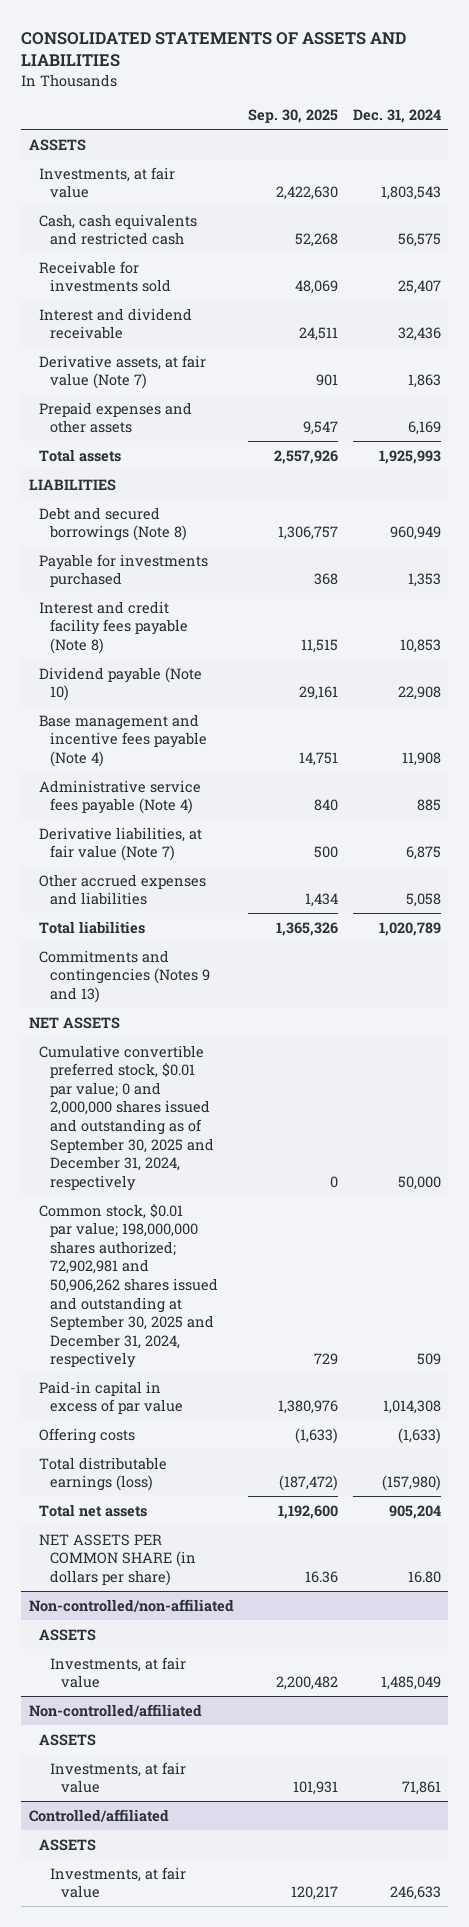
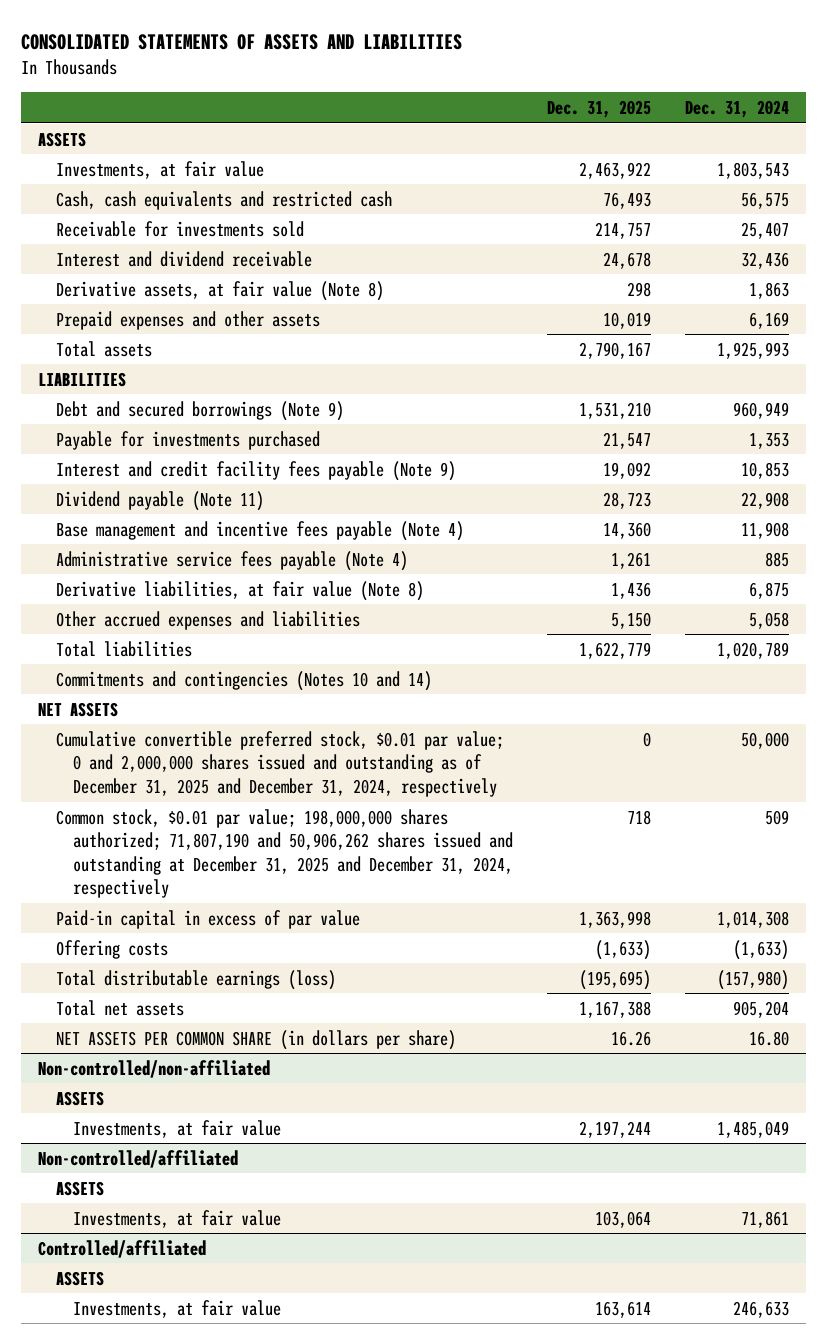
- | Sep. 30, 2025 | Dec. 31, 2024
+ | Dec. 31, 2025 | Dec. 31, 2024
- Derivative assets, at fair value (Note 7) | 901 | 1,863
+ Derivative assets, at fair value (Note 8) | 298 | 1,863
- Debt and secured borrowings (Note 8) | 1,306,757 | 960,949
+ Debt and secured borrowings (Note 9) | 1,531,210 | 960,949
- Interest and credit facility fees payable (Note 8) | 11,515 | 10,853
- Dividend payable (Note 10) | 29,161 | 22,908
+ Interest and credit facility fees payable (Note 9) | 19,092 | 10,853
+ Dividend payable (Note 11) | 28,723 | 22,908
- Derivative liabilities, at fair value (Note 7) | 500 | 6,875
+ Derivative liabilities, at fair value (Note 8) | 1,436 | 6,875
- Commitments and contingencies (Notes 9 and 13)
+ Commitments and contingencies (Notes 10 and 14)
- Cumulative convertible preferred stock, $0.01 par value; 0 and 2,000,000 shares issued and outstanding as of September 30, 2025 and December 31, 2024, respectively | 0 | 50,000
- Common stock, $0.01 par value; 198,000,000 shares authorized; 72,902,981 and 50,906,262 shares issued and outstanding at September 30, 2025 and December 31, 2024, respectively | 729 | 509
+ Cumulative convertible preferred stock, $0.01 par value; 0 and 2,000,000 shares issued and outstanding as of December 31, 2025 and December 31, 2024, respectively | 0 | 50,000
+ Common stock, $0.01 par value; 198,000,000 shares authorized; 71,807,190 and 50,906,262 shares issued and outstanding at December 31, 2025 and December 31, 2024, respectively | 718 | 509

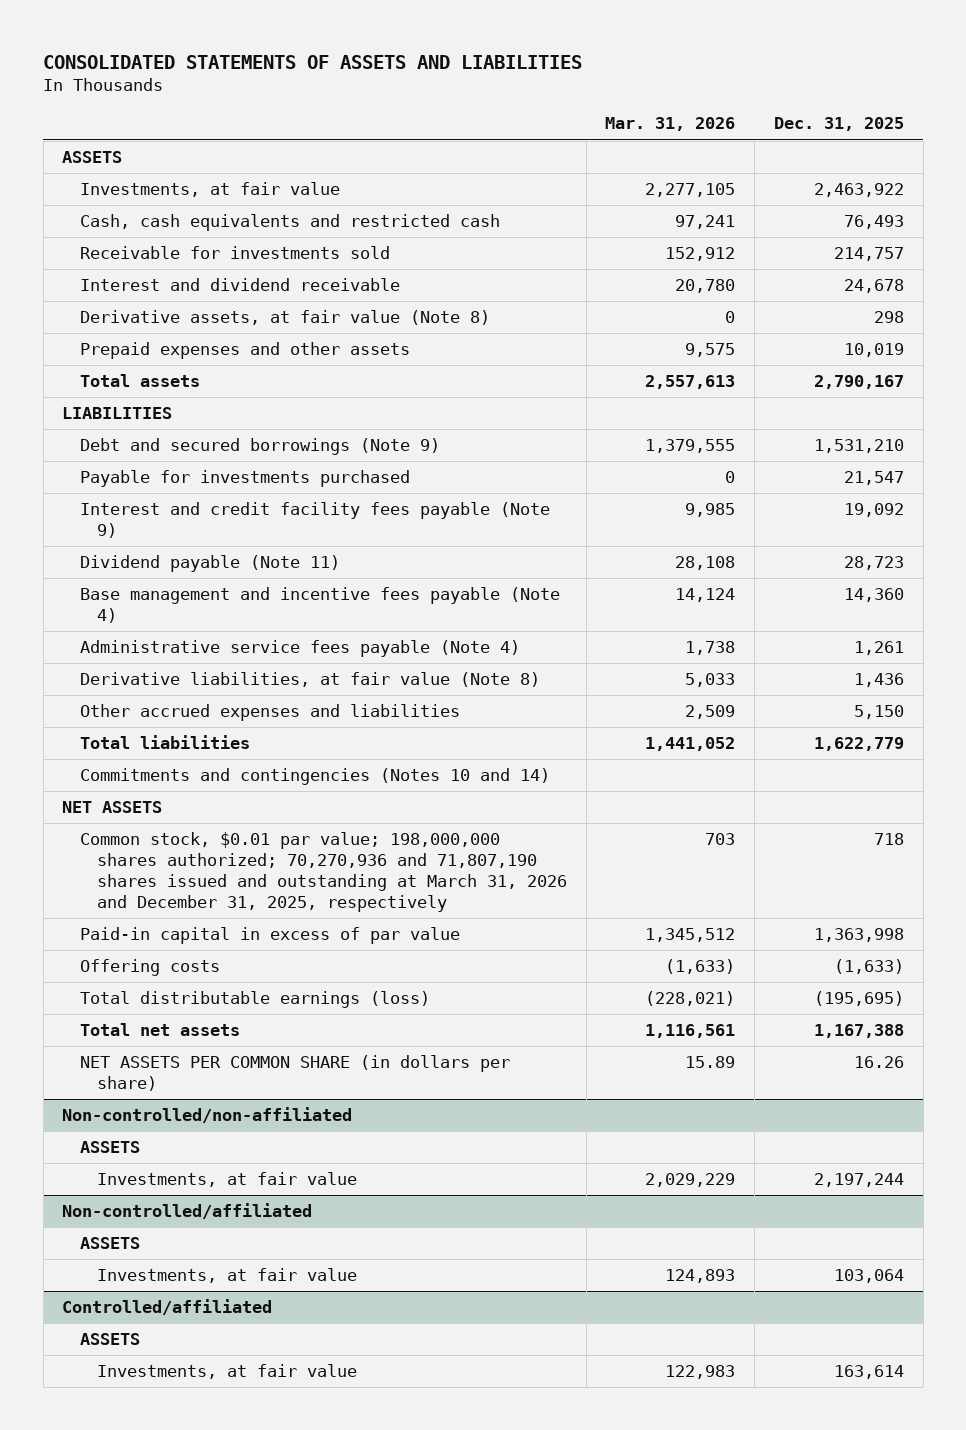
- | Dec. 31, 2025 | Dec. 31, 2024
+ | Mar. 31, 2026 | Dec. 31, 2025
- Cumulative convertible preferred stock, $0.01 par value; 0 and 2,000,000 shares issued and outstanding as of December 31, 2025 and December 31, 2024, respectively | 0 | 50,000
- Common stock, $0.01 par value; 198,000,000 shares authorized; 71,807,190 and 50,906,262 shares issued and outstanding at December 31, 2025 and December 31, 2024, respectively | 718 | 509
+ Common stock, $0.01 par value; 198,000,000 shares authorized; 70,270,936 and 71,807,190 shares issued and outstanding at March 31, 2026 and December 31, 2025, respectively | 703 | 718

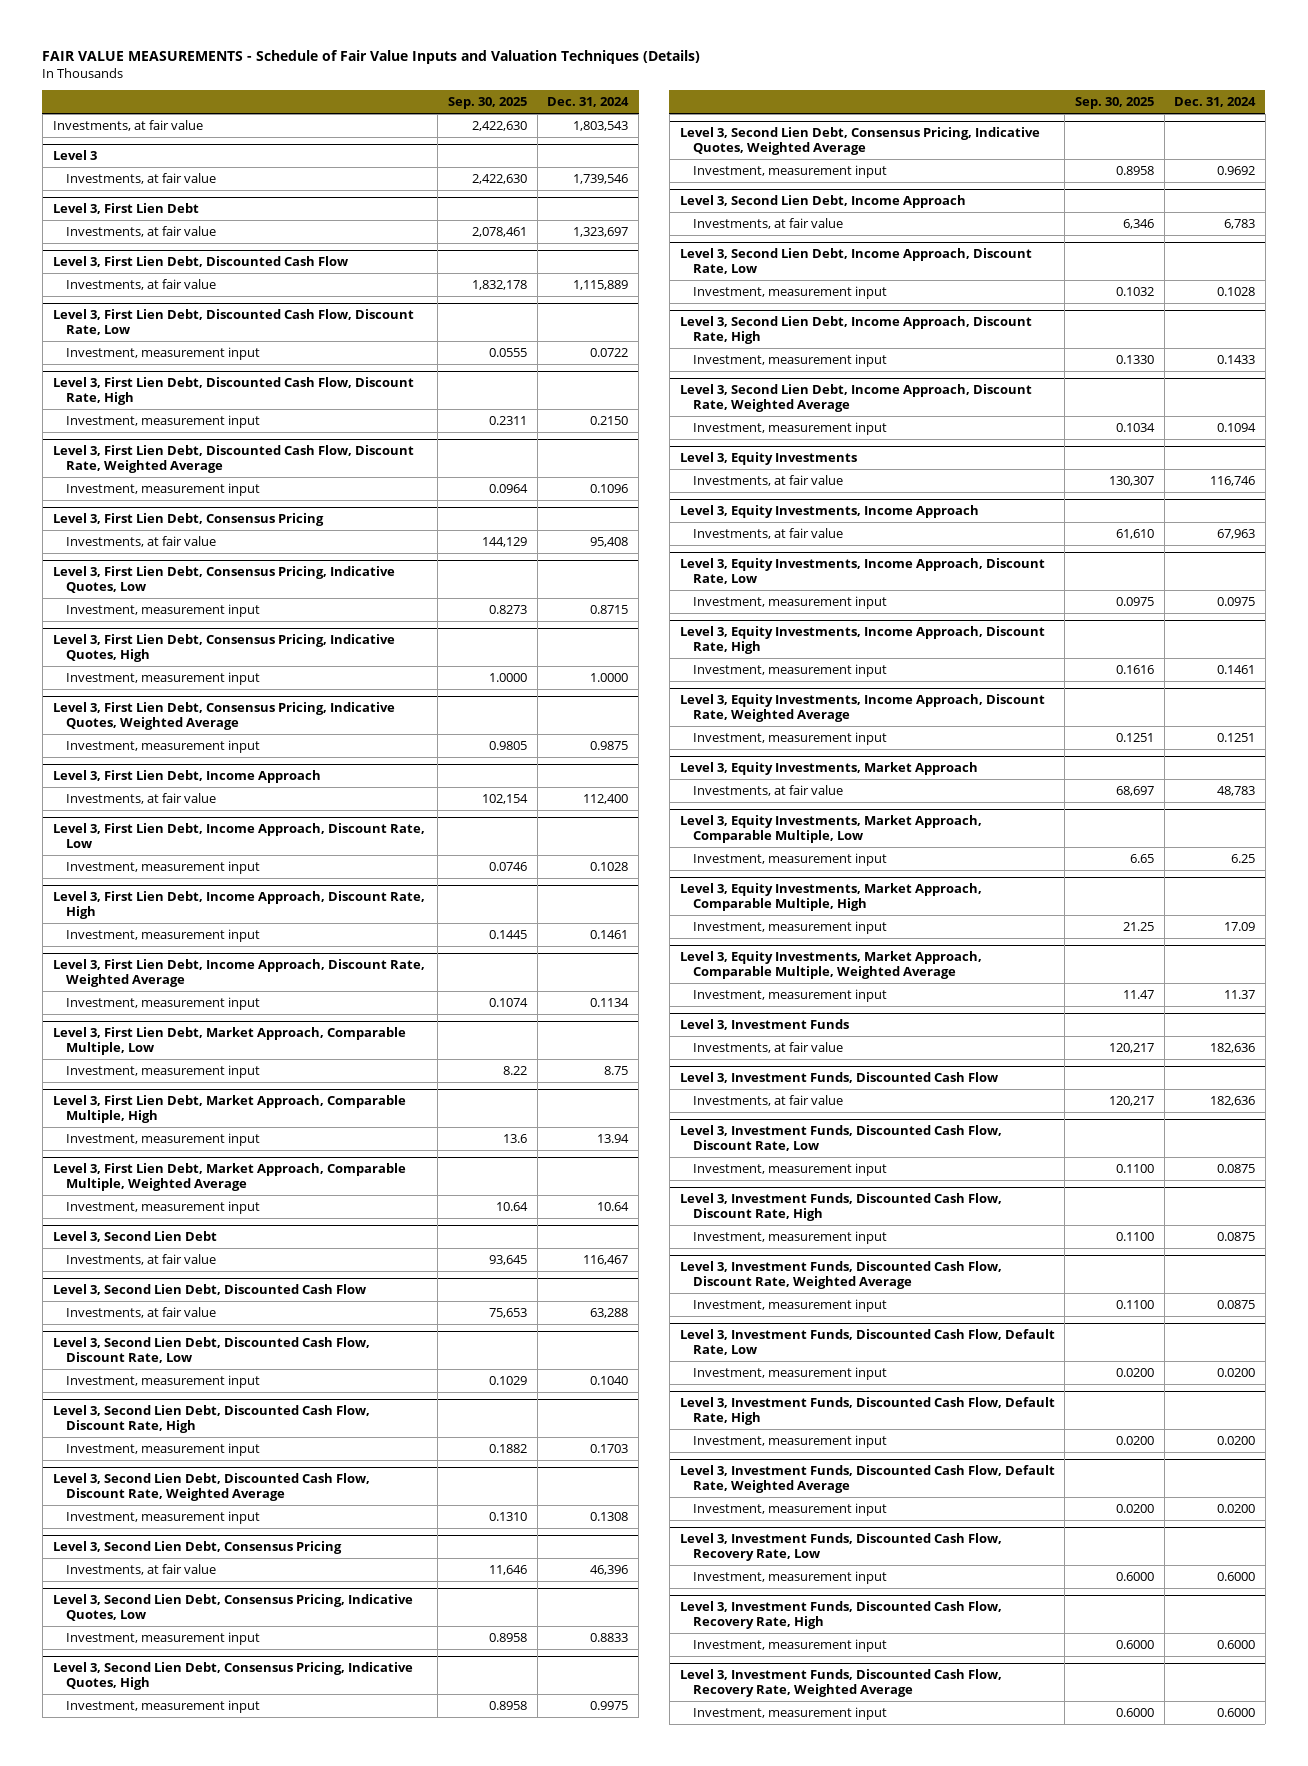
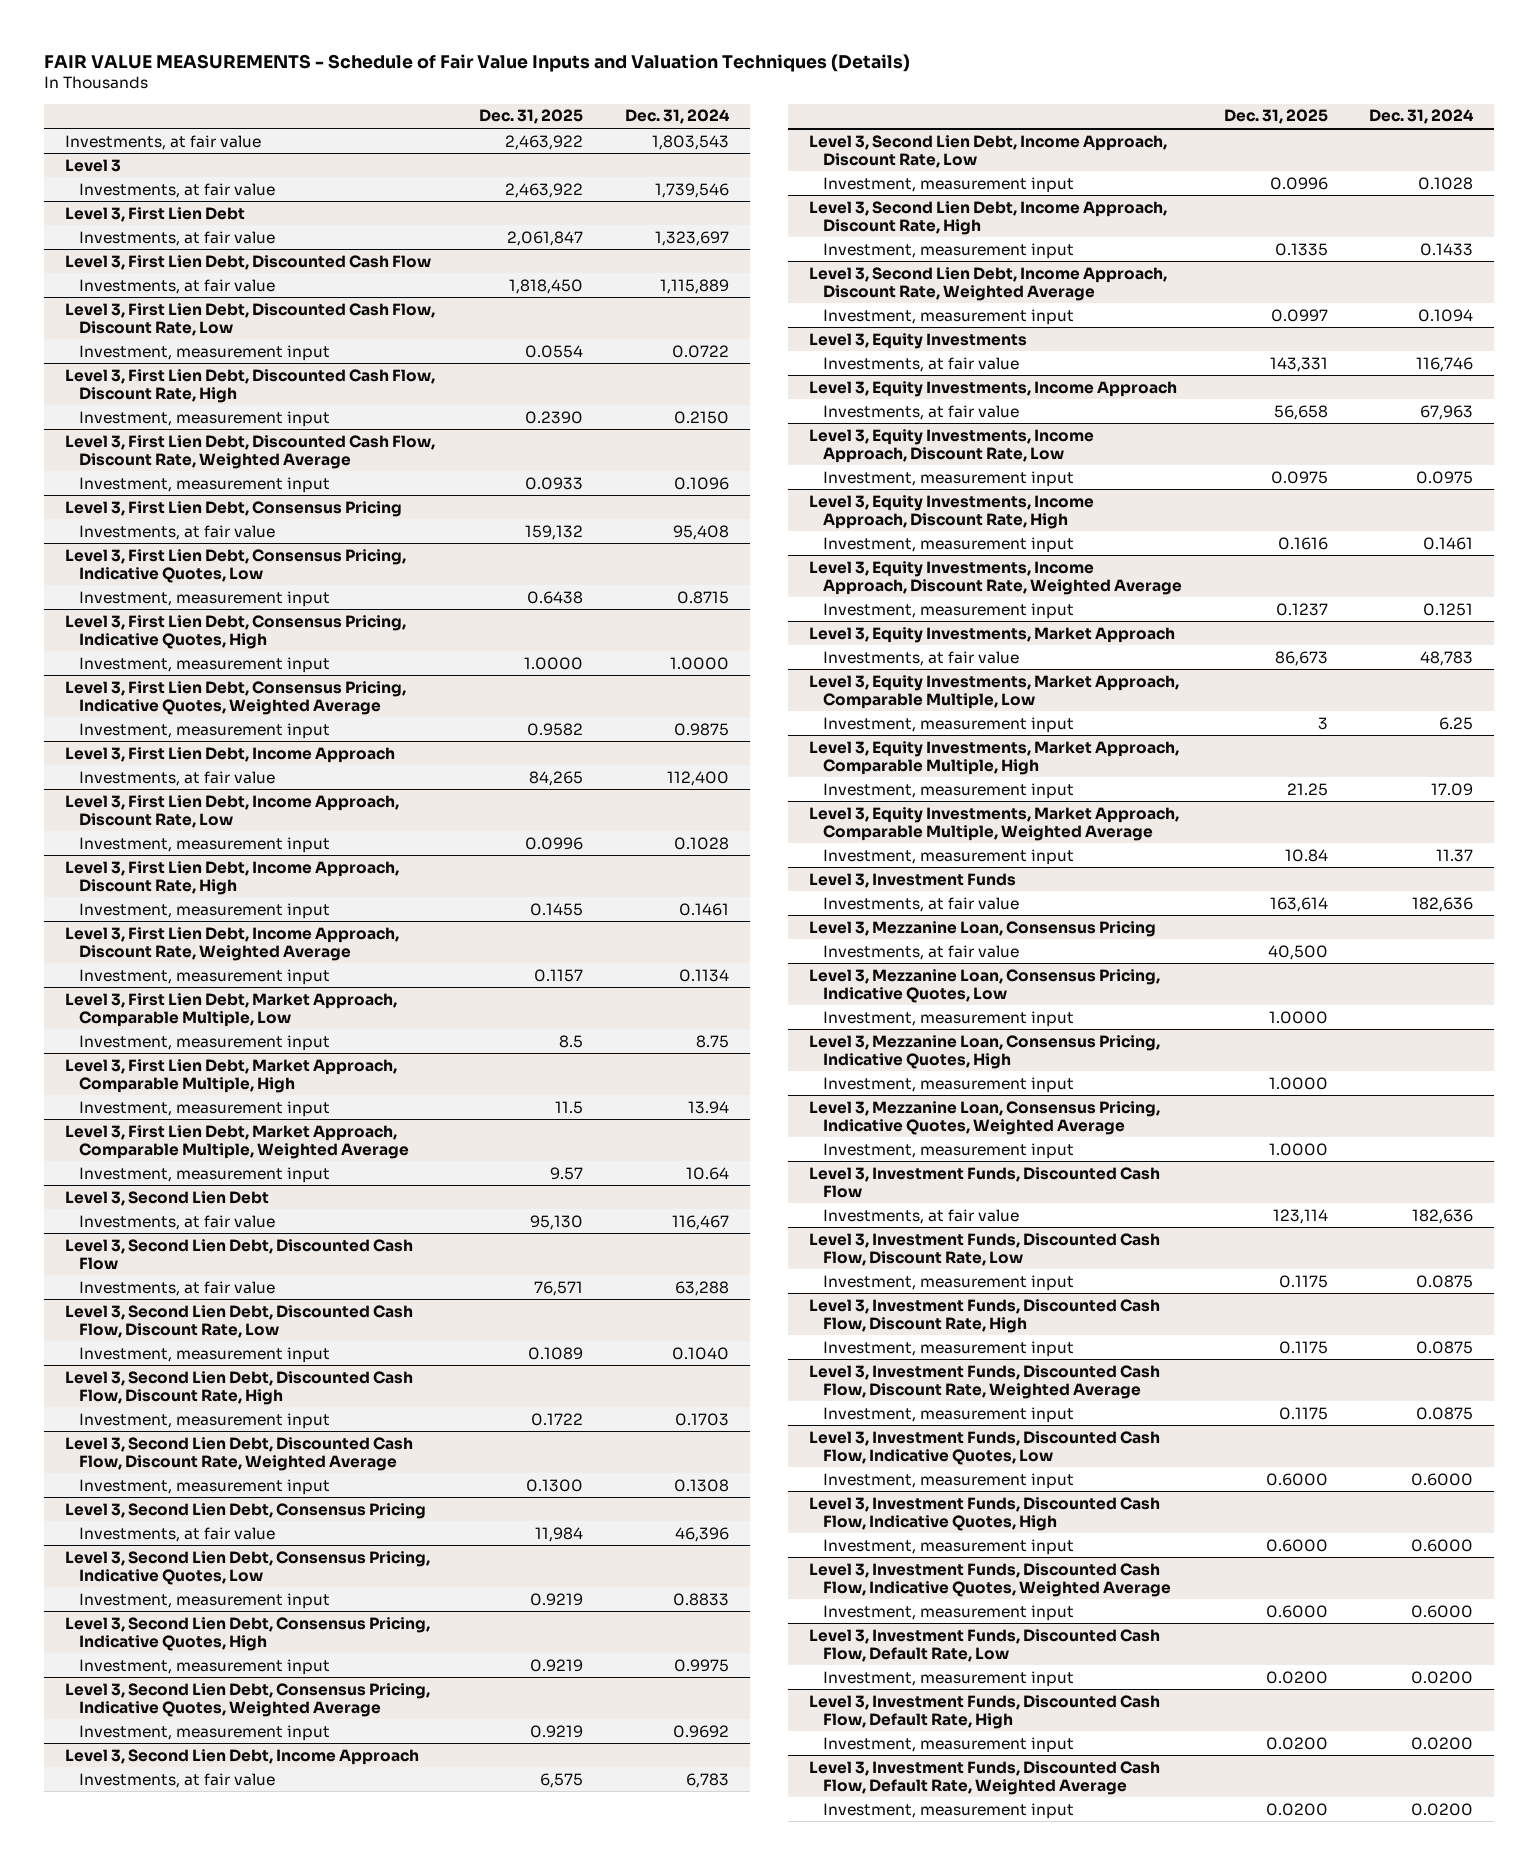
- | Sep. 30, 2025 | Dec. 31, 2024
+ | Dec. 31, 2025 | Dec. 31, 2024
+ Level 3, Mezzanine Loan, Consensus Pricing
+ Investments, at fair value | 40,500 |
+ Level 3, Mezzanine Loan, Consensus Pricing, Indicative Quotes, Low
+ Investment, measurement input | 1.0000 |
+ Level 3, Mezzanine Loan, Consensus Pricing, Indicative Quotes, High
+ Investment, measurement input | 1.0000 |
+ Level 3, Mezzanine Loan, Consensus Pricing, Indicative Quotes, Weighted Average
+ Investment, measurement input | 1.0000 |
+ Level 3, Investment Funds, Discounted Cash Flow, Indicative Quotes, Low
+ Investment, measurement input | 0.6000 | 0.6000
+ Level 3, Investment Funds, Discounted Cash Flow, Indicative Quotes, High
+ Investment, measurement input | 0.6000 | 0.6000
+ Level 3, Investment Funds, Discounted Cash Flow, Indicative Quotes, Weighted Average
+ Investment, measurement input | 0.6000 | 0.6000
- Level 3, Investment Funds, Discounted Cash Flow, Recovery Rate, Low
- Investment, measurement input | 0.6000 | 0.6000
- Level 3, Investment Funds, Discounted Cash Flow, Recovery Rate, High
- Investment, measurement input | 0.6000 | 0.6000
- Level 3, Investment Funds, Discounted Cash Flow, Recovery Rate, Weighted Average
- Investment, measurement input | 0.6000 | 0.6000

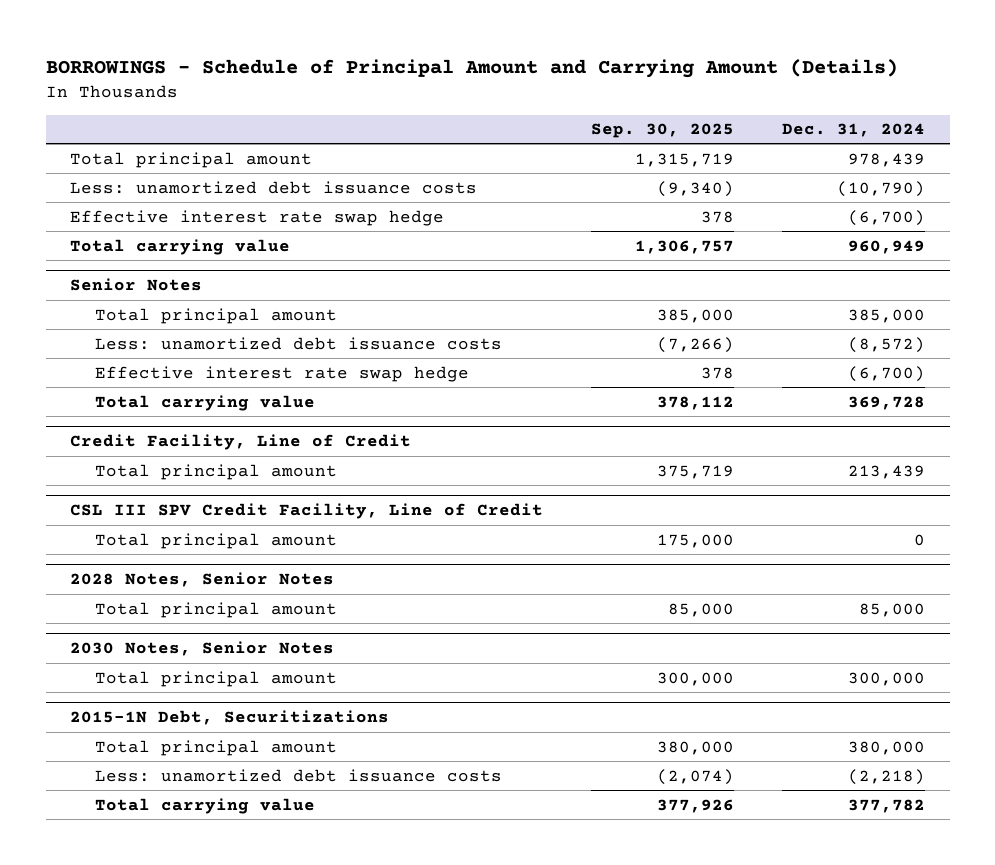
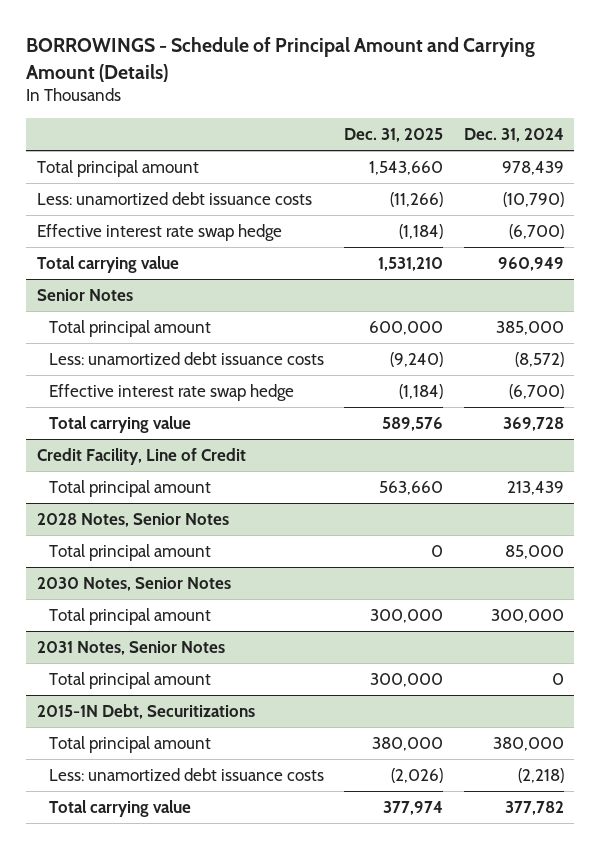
- | Sep. 30, 2025 | Dec. 31, 2024
+ | Dec. 31, 2025 | Dec. 31, 2024
- CSL III SPV Credit Facility, Line of Credit
- Total principal amount | 175,000 | 0
+ 2031 Notes, Senior Notes
+ Total principal amount | 300,000 | 0

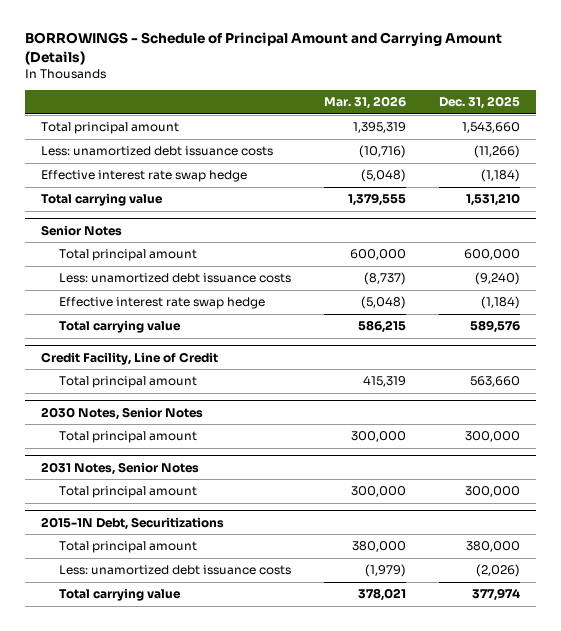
- | Dec. 31, 2025 | Dec. 31, 2024
+ | Mar. 31, 2026 | Dec. 31, 2025
- 2028 Notes, Senior Notes
- Total principal amount | 0 | 85,000

